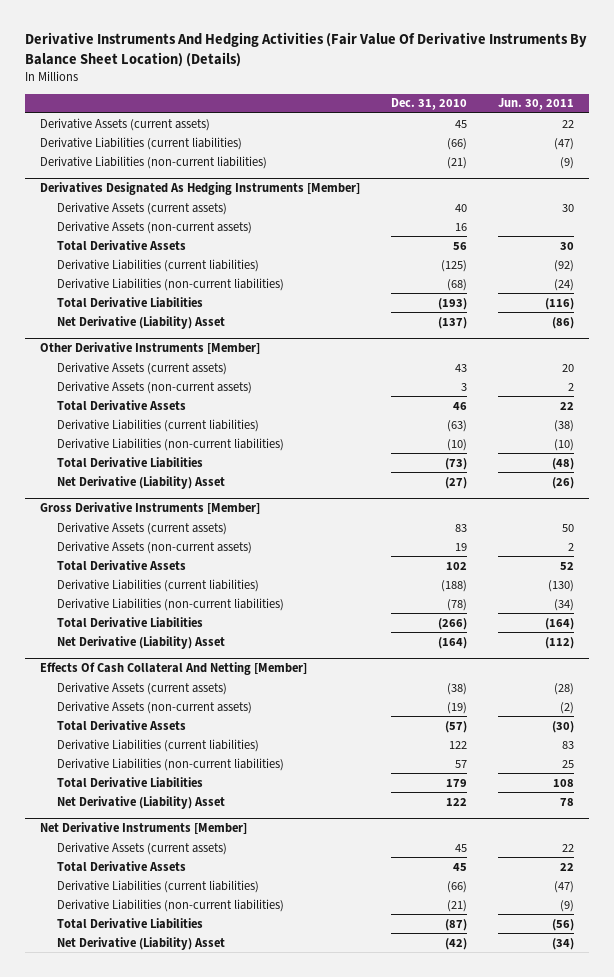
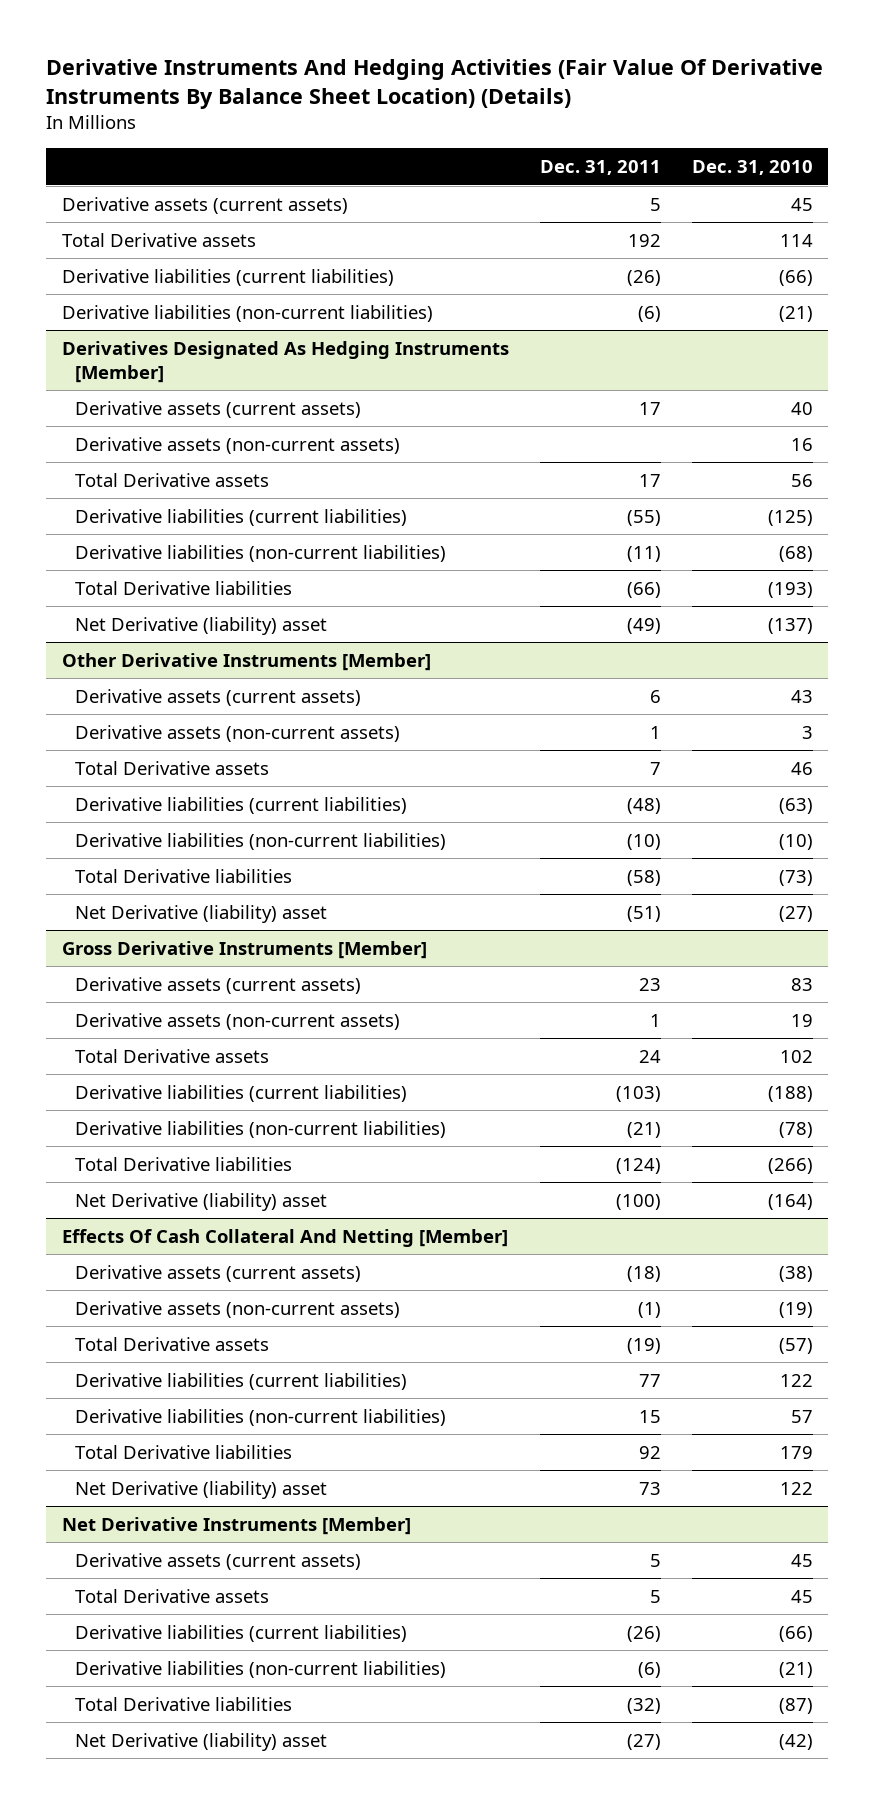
- | Dec. 31, 2010 | Jun. 30, 2011
+ | Dec. 31, 2011 | Dec. 31, 2010
- Derivative Assets (current assets) | 45 | 22
- Derivative Liabilities (current liabilities) | (66) | (47)
- Derivative Liabilities (non-current liabilities) | (21) | (9)
+ Derivative assets (current assets) | 5 | 45
+ Total Derivative assets | 192 | 114
+ Derivative liabilities (current liabilities) | (26) | (66)
+ Derivative liabilities (non-current liabilities) | (6) | (21)
@ Derivatives Designated As Hedging Instruments [Member]
- Derivative Assets (current assets) | 40 | 30
- Derivative Assets (non-current assets) | 16 |
- Total Derivative Assets | 56 | 30
- Derivative Liabilities (current liabilities) | (125) | (92)
- Derivative Liabilities (non-current liabilities) | (68) | (24)
- Total Derivative Liabilities | (193) | (116)
- Net Derivative (Liability) Asset | (137) | (86)
+ Derivative assets (current assets) | 17 | 40
+ Derivative assets (non-current assets) | | 16
+ Total Derivative assets | 17 | 56
+ Derivative liabilities (current liabilities) | (55) | (125)
+ Derivative liabilities (non-current liabilities) | (11) | (68)
+ Total Derivative liabilities | (66) | (193)
+ Net Derivative (liability) asset | (49) | (137)
@ Other Derivative Instruments [Member]
- Derivative Assets (current assets) | 43 | 20
- Derivative Assets (non-current assets) | 3 | 2
- Total Derivative Assets | 46 | 22
- Derivative Liabilities (current liabilities) | (63) | (38)
- Derivative Liabilities (non-current liabilities) | (10) | (10)
- Total Derivative Liabilities | (73) | (48)
- Net Derivative (Liability) Asset | (27) | (26)
+ Derivative assets (current assets) | 6 | 43
+ Derivative assets (non-current assets) | 1 | 3
+ Total Derivative assets | 7 | 46
+ Derivative liabilities (current liabilities) | (48) | (63)
+ Derivative liabilities (non-current liabilities) | (10) | (10)
+ Total Derivative liabilities | (58) | (73)
+ Net Derivative (liability) asset | (51) | (27)
@ Gross Derivative Instruments [Member]
- Derivative Assets (current assets) | 83 | 50
- Derivative Assets (non-current assets) | 19 | 2
- Total Derivative Assets | 102 | 52
- Derivative Liabilities (current liabilities) | (188) | (130)
- Derivative Liabilities (non-current liabilities) | (78) | (34)
- Total Derivative Liabilities | (266) | (164)
- Net Derivative (Liability) Asset | (164) | (112)
+ Derivative assets (current assets) | 23 | 83
+ Derivative assets (non-current assets) | 1 | 19
+ Total Derivative assets | 24 | 102
+ Derivative liabilities (current liabilities) | (103) | (188)
+ Derivative liabilities (non-current liabilities) | (21) | (78)
+ Total Derivative liabilities | (124) | (266)
+ Net Derivative (liability) asset | (100) | (164)
@ Effects Of Cash Collateral And Netting [Member]
- Derivative Assets (current assets) | (38) | (28)
- Derivative Assets (non-current assets) | (19) | (2)
- Total Derivative Assets | (57) | (30)
- Derivative Liabilities (current liabilities) | 122 | 83
- Derivative Liabilities (non-current liabilities) | 57 | 25
- Total Derivative Liabilities | 179 | 108
- Net Derivative (Liability) Asset | 122 | 78
+ Derivative assets (current assets) | (18) | (38)
+ Derivative assets (non-current assets) | (1) | (19)
+ Total Derivative assets | (19) | (57)
+ Derivative liabilities (current liabilities) | 77 | 122
+ Derivative liabilities (non-current liabilities) | 15 | 57
+ Total Derivative liabilities | 92 | 179
+ Net Derivative (liability) asset | 73 | 122
@ Net Derivative Instruments [Member]
- Derivative Assets (current assets) | 45 | 22
- Total Derivative Assets | 45 | 22
- Derivative Liabilities (current liabilities) | (66) | (47)
- Derivative Liabilities (non-current liabilities) | (21) | (9)
- Total Derivative Liabilities | (87) | (56)
- Net Derivative (Liability) Asset | (42) | (34)
+ Derivative assets (current assets) | 5 | 45
+ Total Derivative assets | 5 | 45
+ Derivative liabilities (current liabilities) | (26) | (66)
+ Derivative liabilities (non-current liabilities) | (6) | (21)
+ Total Derivative liabilities | (32) | (87)
+ Net Derivative (liability) asset | (27) | (42)

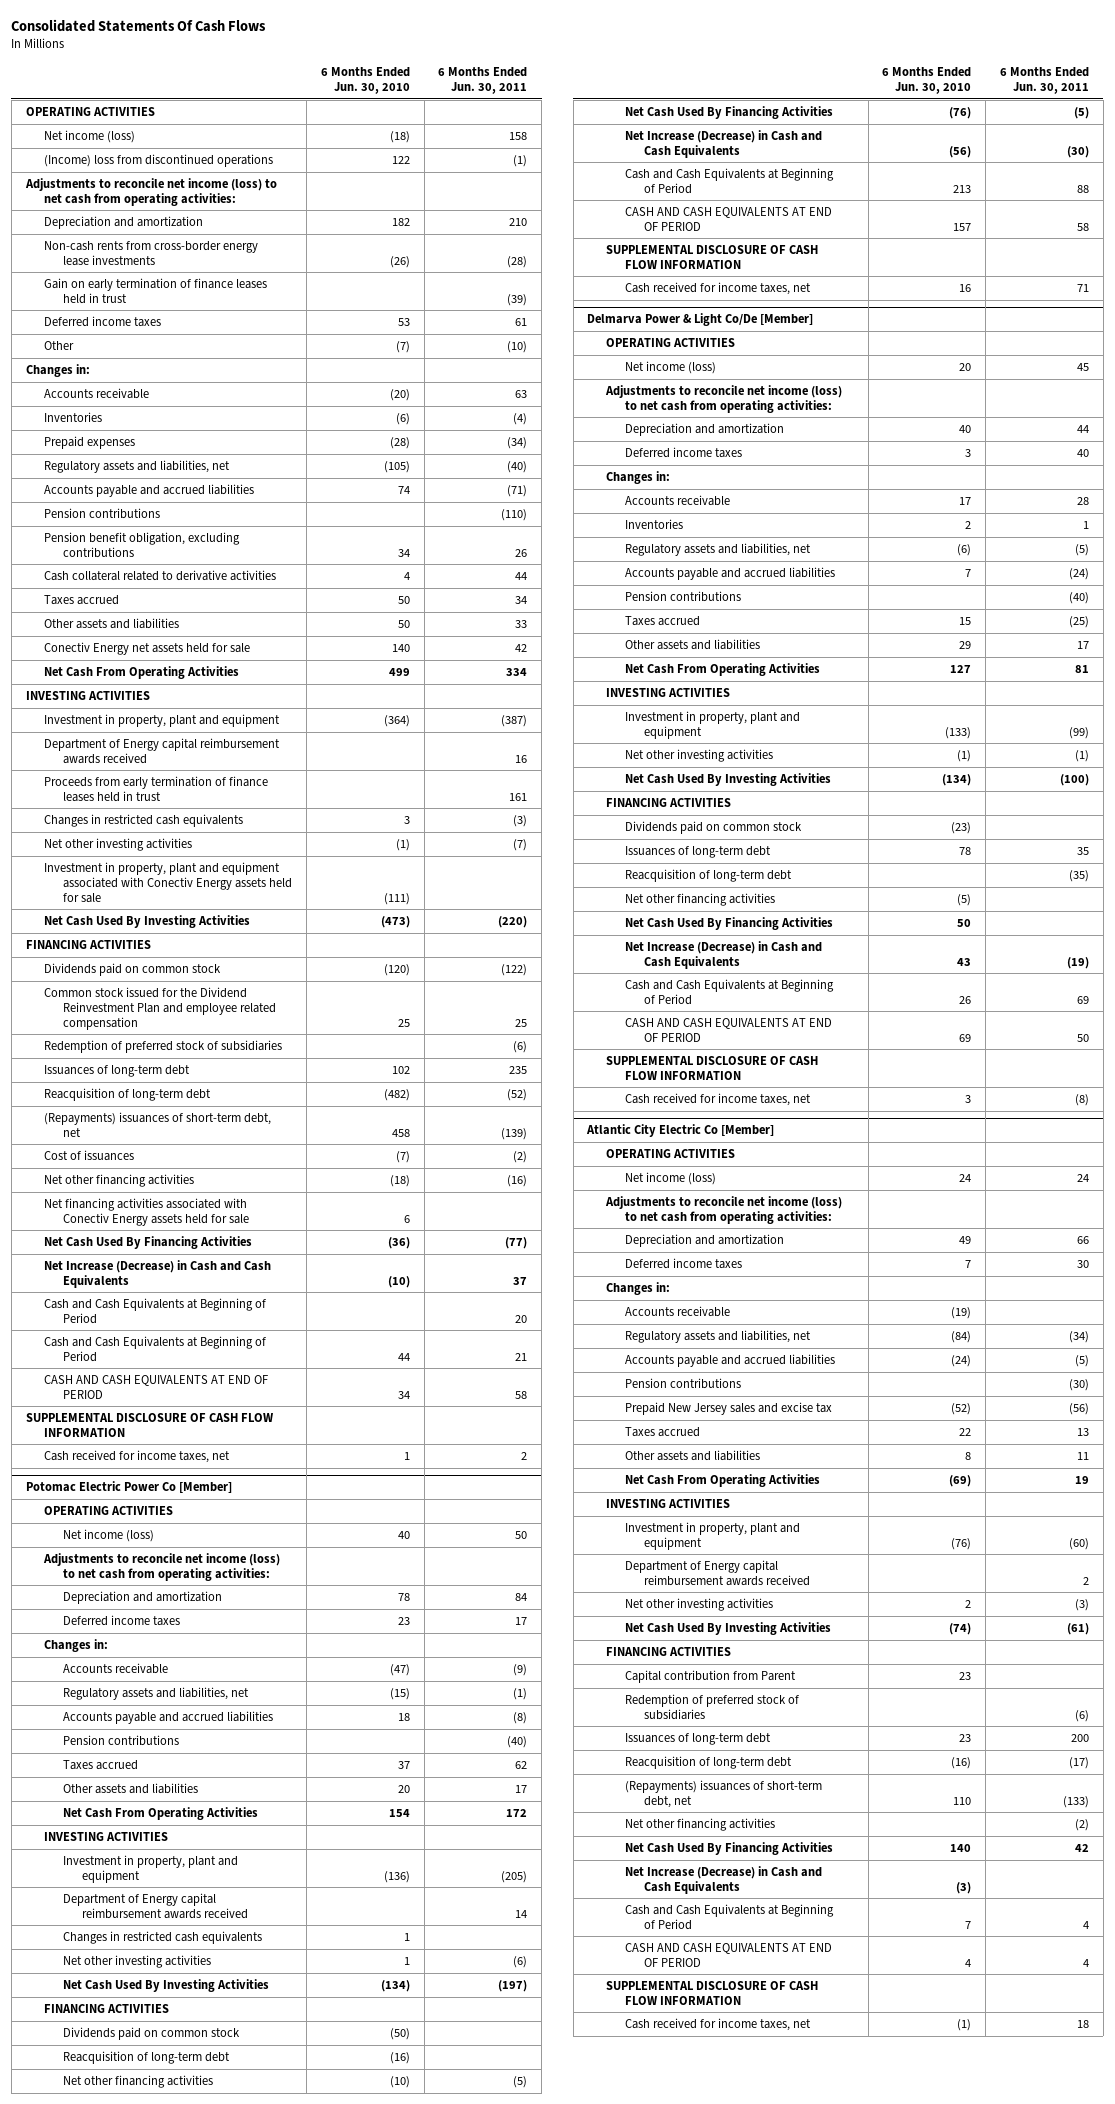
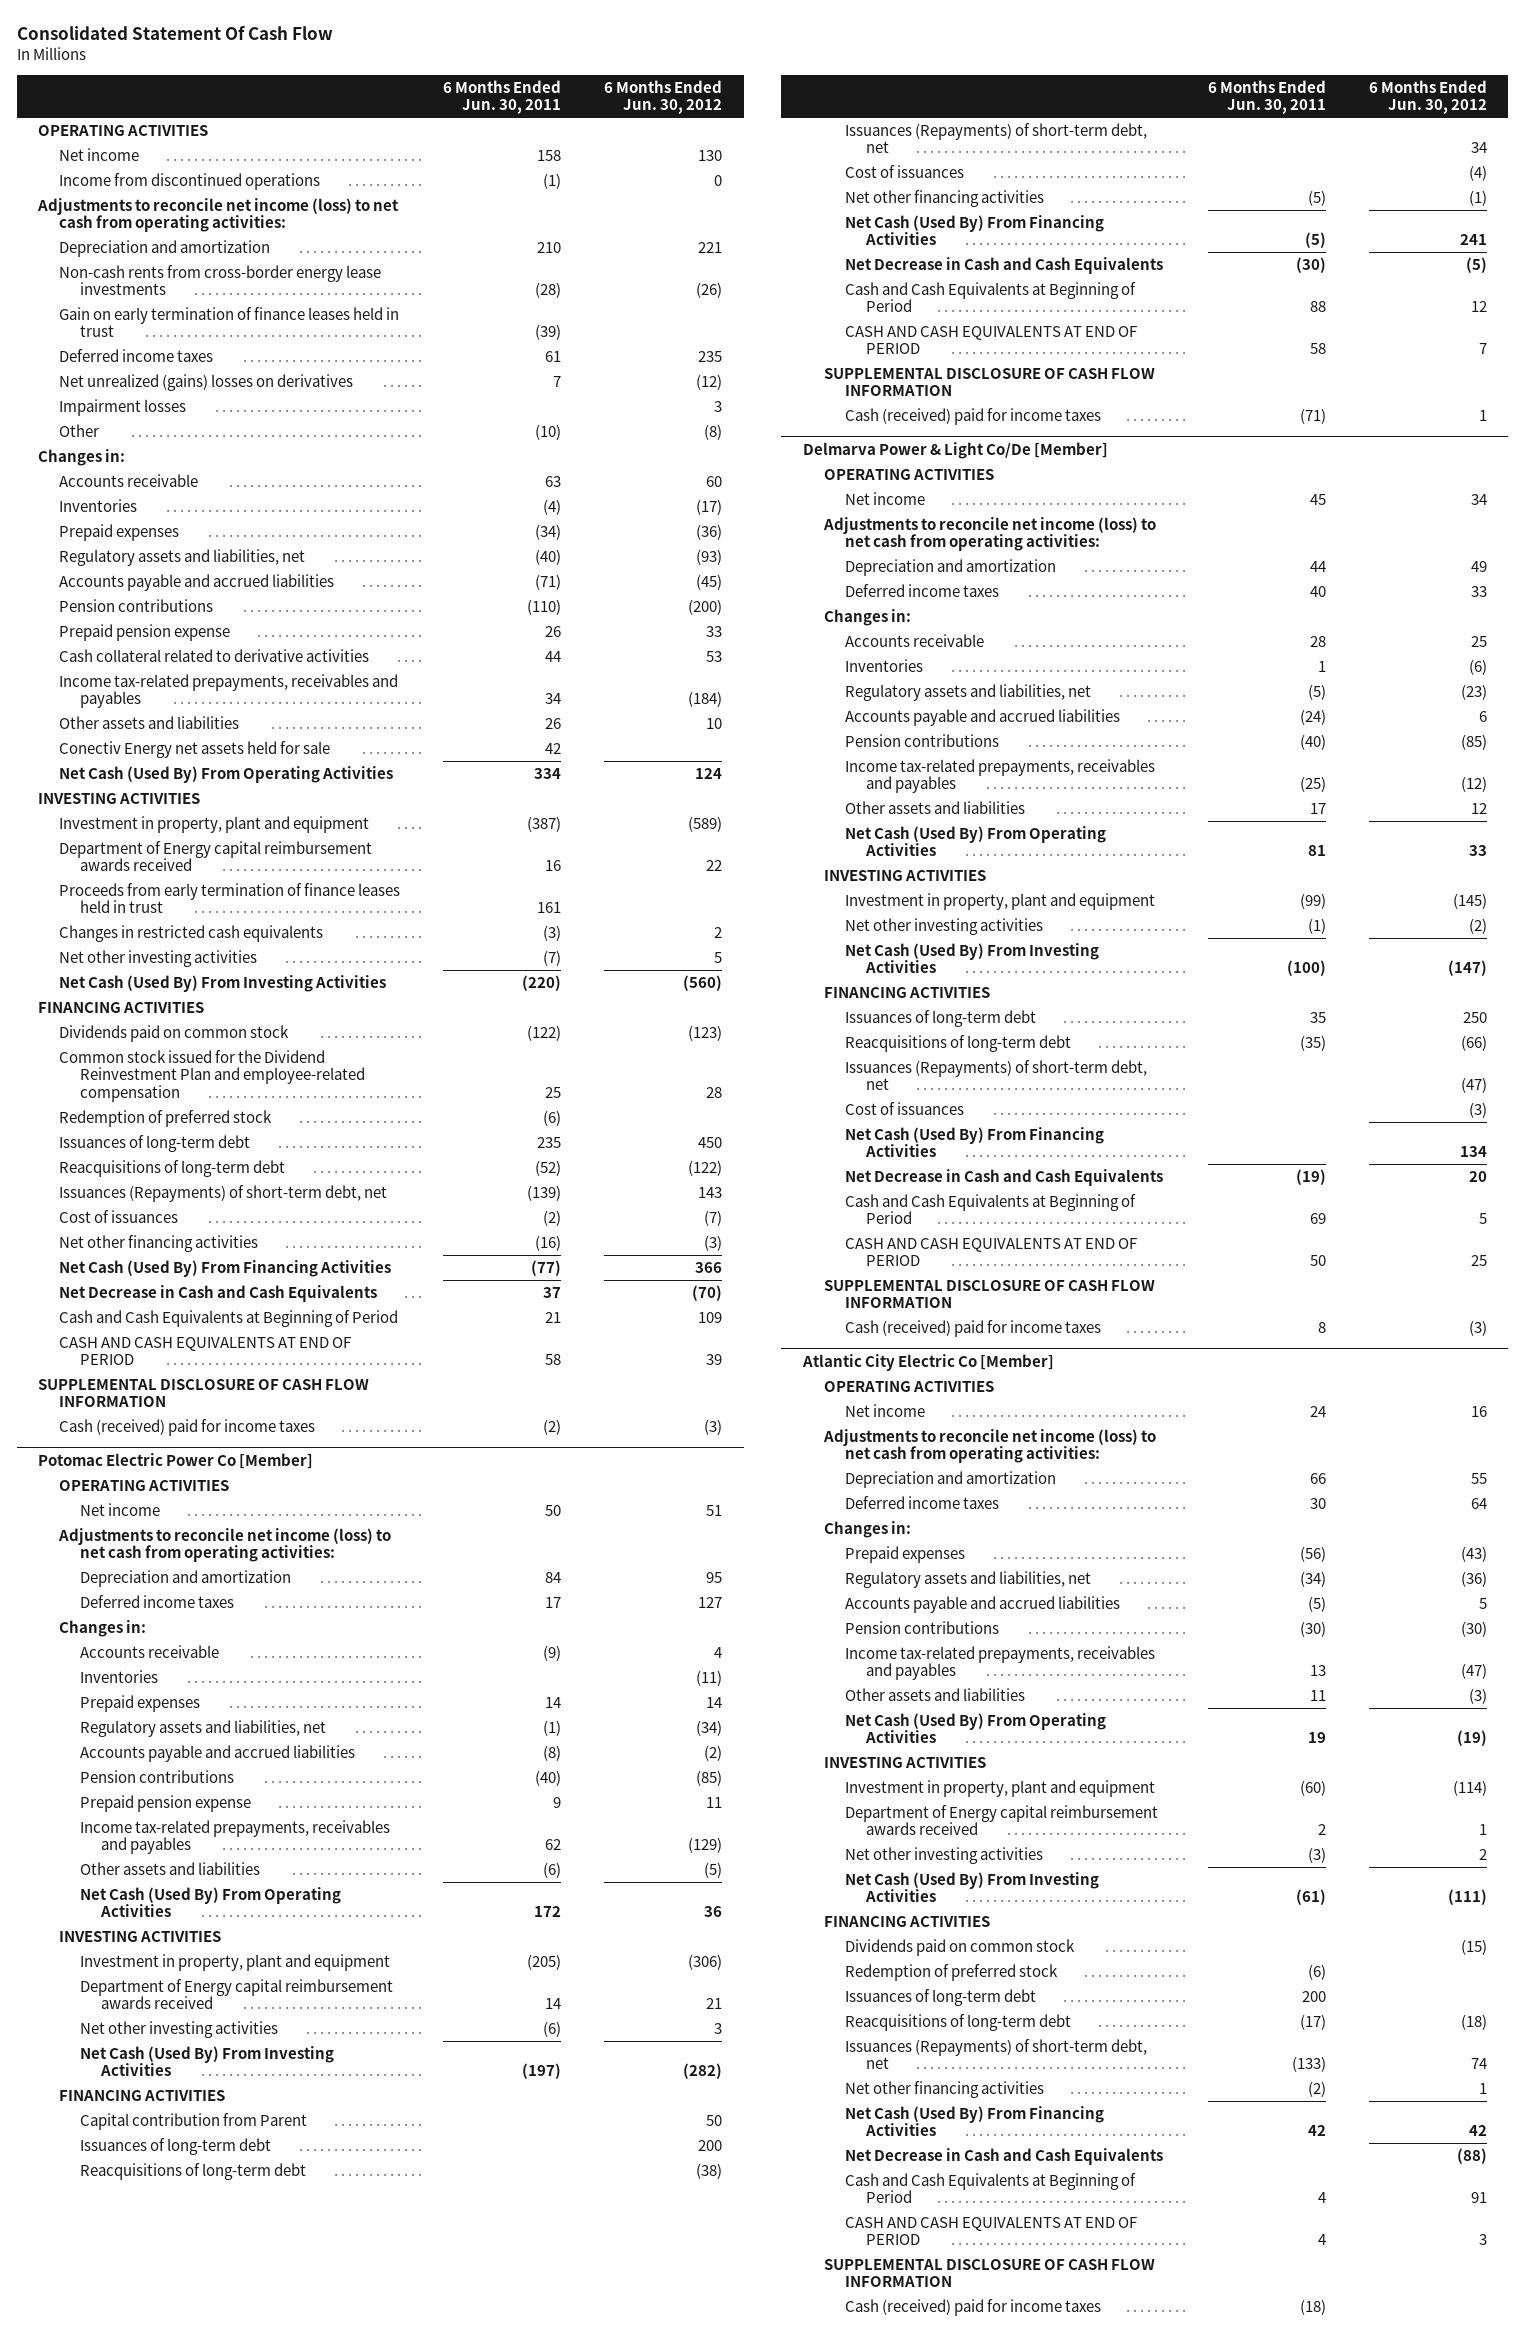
- Consolidated Statements Of Cash Flows
+ Consolidated Statement Of Cash Flow
- | 6 Months Ended Jun. 30, 2010 | 6 Months Ended Jun. 30, 2011
+ | 6 Months Ended Jun. 30, 2011 | 6 Months Ended Jun. 30, 2012
- Net income (loss) | (18) | 158
- (Income) loss from discontinued operations | 122 | (1)
+ Net income | 158 | 130
+ Income from discontinued operations | (1) | 0
+ Net unrealized (gains) losses on derivatives | 7 | (12)
+ Impairment losses | | 3
- Pension benefit obligation, excluding contributions | 34 | 26
+ Prepaid pension expense | 26 | 33
- Taxes accrued | 50 | 34
- Other assets and liabilities | 50 | 33
+ Income tax-related prepayments, receivables and payables | 34 | (184)
+ Other assets and liabilities | 26 | 10
- Net Cash From Operating Activities | 499 | 334
+ Net Cash (Used By) From Operating Activities | 334 | 124
- Investment in property, plant and equipment associated with Conectiv Energy assets held for sale | (111) |
- Net Cash Used By Investing Activities | (473) | (220)
+ Net Cash (Used By) From Investing Activities | (220) | (560)
- Common stock issued for the Dividend Reinvestment Plan and employee related compensation | 25 | 25
- Redemption of preferred stock of subsidiaries | | (6)
+ Common stock issued for the Dividend Reinvestment Plan and employee-related compensation | 25 | 28
+ Redemption of preferred stock | (6) |
- Reacquisition of long-term debt | (482) | (52)
- (Repayments) issuances of short-term debt, net | 458 | (139)
+ Reacquisitions of long-term debt | (52) | (122)
+ Issuances (Repayments) of short-term debt, net | (139) | 143
- Net financing activities associated with Conectiv Energy assets held for sale | 6 |
- Net Cash Used By Financing Activities | (36) | (77)
- Net Increase (Decrease) in Cash and Cash Equivalents | (10) | 37
- Cash and Cash Equivalents at Beginning of Period | | 20
+ Net Cash (Used By) From Financing Activities | (77) | 366
+ Net Decrease in Cash and Cash Equivalents | 37 | (70)
- Cash received for income taxes, net | 1 | 2
+ Cash (received) paid for income taxes | (2) | (3)
@ Potomac Electric Power Co [Member]
- Net income (loss) | 40 | 50
+ Net income | 50 | 51
+ Inventories | | (11)
+ Prepaid expenses | 14 | 14
- Taxes accrued | 37 | 62
- Other assets and liabilities | 20 | 17
- Net Cash From Operating Activities | 154 | 172
+ Prepaid pension expense | 9 | 11
+ Income tax-related prepayments, receivables and payables | 62 | (129)
+ Other assets and liabilities | (6) | (5)
+ Net Cash (Used By) From Operating Activities | 172 | 36
- Changes in restricted cash equivalents | 1 |
- Net Cash Used By Investing Activities | (134) | (197)
+ Net Cash (Used By) From Investing Activities | (197) | (282)
- Dividends paid on common stock | (50) |
- Reacquisition of long-term debt | (16) |
+ Capital contribution from Parent | | 50
+ Issuances of long-term debt | | 200
+ Reacquisitions of long-term debt | | (38)
+ Issuances (Repayments) of short-term debt, net | | 34
+ Cost of issuances | | (4)
- Net Cash Used By Financing Activities | (76) | (5)
- Net Increase (Decrease) in Cash and Cash Equivalents | (56) | (30)
+ Net Cash (Used By) From Financing Activities | (5) | 241
+ Net Decrease in Cash and Cash Equivalents | (30) | (5)
- Cash received for income taxes, net | 16 | 71
+ Cash (received) paid for income taxes | (71) | 1
@ Delmarva Power & Light Co/De [Member]
- Net income (loss) | 20 | 45
+ Net income | 45 | 34
- Taxes accrued | 15 | (25)
+ Income tax-related prepayments, receivables and payables | (25) | (12)
- Net Cash From Operating Activities | 127 | 81
+ Net Cash (Used By) From Operating Activities | 81 | 33
- Net Cash Used By Investing Activities | (134) | (100)
+ Net Cash (Used By) From Investing Activities | (100) | (147)
- Dividends paid on common stock | (23) |
- Reacquisition of long-term debt | | (35)
- Net other financing activities | (5) |
- Net Cash Used By Financing Activities | 50 |
- Net Increase (Decrease) in Cash and Cash Equivalents | 43 | (19)
+ Reacquisitions of long-term debt | (35) | (66)
+ Issuances (Repayments) of short-term debt, net | | (47)
+ Cost of issuances | | (3)
+ Net Cash (Used By) From Financing Activities | | 134
+ Net Decrease in Cash and Cash Equivalents | (19) | 20
- Cash received for income taxes, net | 3 | (8)
+ Cash (received) paid for income taxes | 8 | (3)
@ Atlantic City Electric Co [Member]
- Net income (loss) | 24 | 24
+ Net income | 24 | 16
- Accounts receivable | (19) |
+ Prepaid expenses | (56) | (43)
- Prepaid New Jersey sales and excise tax | (52) | (56)
- Taxes accrued | 22 | 13
+ Income tax-related prepayments, receivables and payables | 13 | (47)
- Net Cash From Operating Activities | (69) | 19
+ Net Cash (Used By) From Operating Activities | 19 | (19)
- Net Cash Used By Investing Activities | (74) | (61)
+ Net Cash (Used By) From Investing Activities | (61) | (111)
- Capital contribution from Parent | 23 |
- Redemption of preferred stock of subsidiaries | | (6)
+ Dividends paid on common stock | | (15)
+ Redemption of preferred stock | (6) |
- Reacquisition of long-term debt | (16) | (17)
- (Repayments) issuances of short-term debt, net | 110 | (133)
+ Reacquisitions of long-term debt | (17) | (18)
+ Issuances (Repayments) of short-term debt, net | (133) | 74
- Net Cash Used By Financing Activities | 140 | 42
- Net Increase (Decrease) in Cash and Cash Equivalents | (3) |
+ Net Cash (Used By) From Financing Activities | 42 | 42
+ Net Decrease in Cash and Cash Equivalents | | (88)
- Cash received for income taxes, net | (1) | 18
+ Cash (received) paid for income taxes | (18) |

